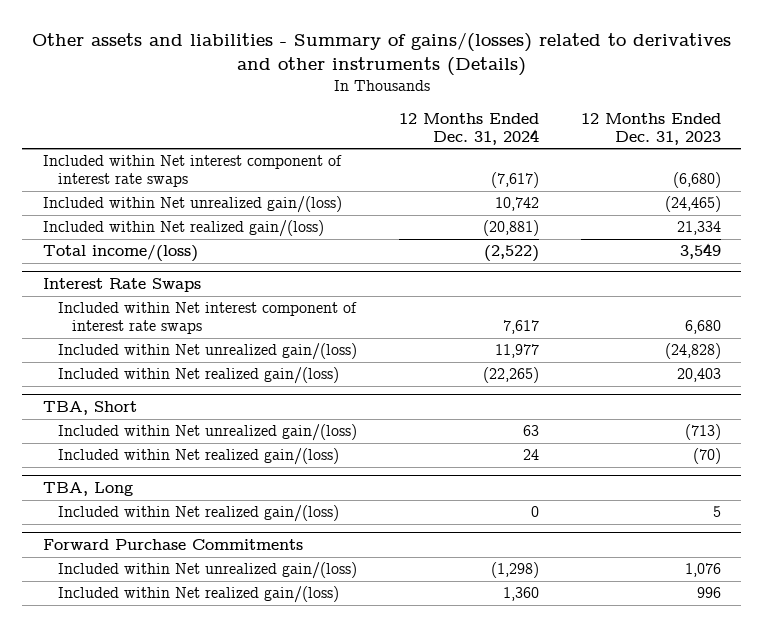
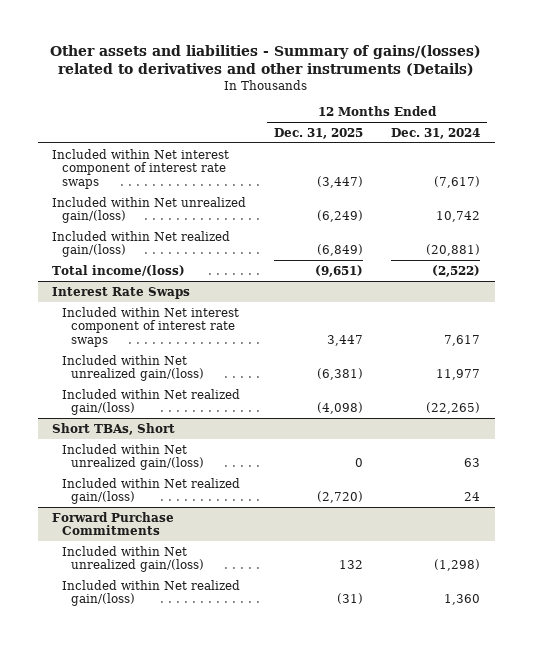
- | 12 Months Ended Dec. 31, 2024 | 12 Months Ended Dec. 31, 2023
+ | 12 Months Ended Dec. 31, 2025 | 12 Months Ended Dec. 31, 2024
- TBA, Short
+ Short TBAs, Short
- TBA, Long
- Included within Net realized gain/(loss) | 0 | 5

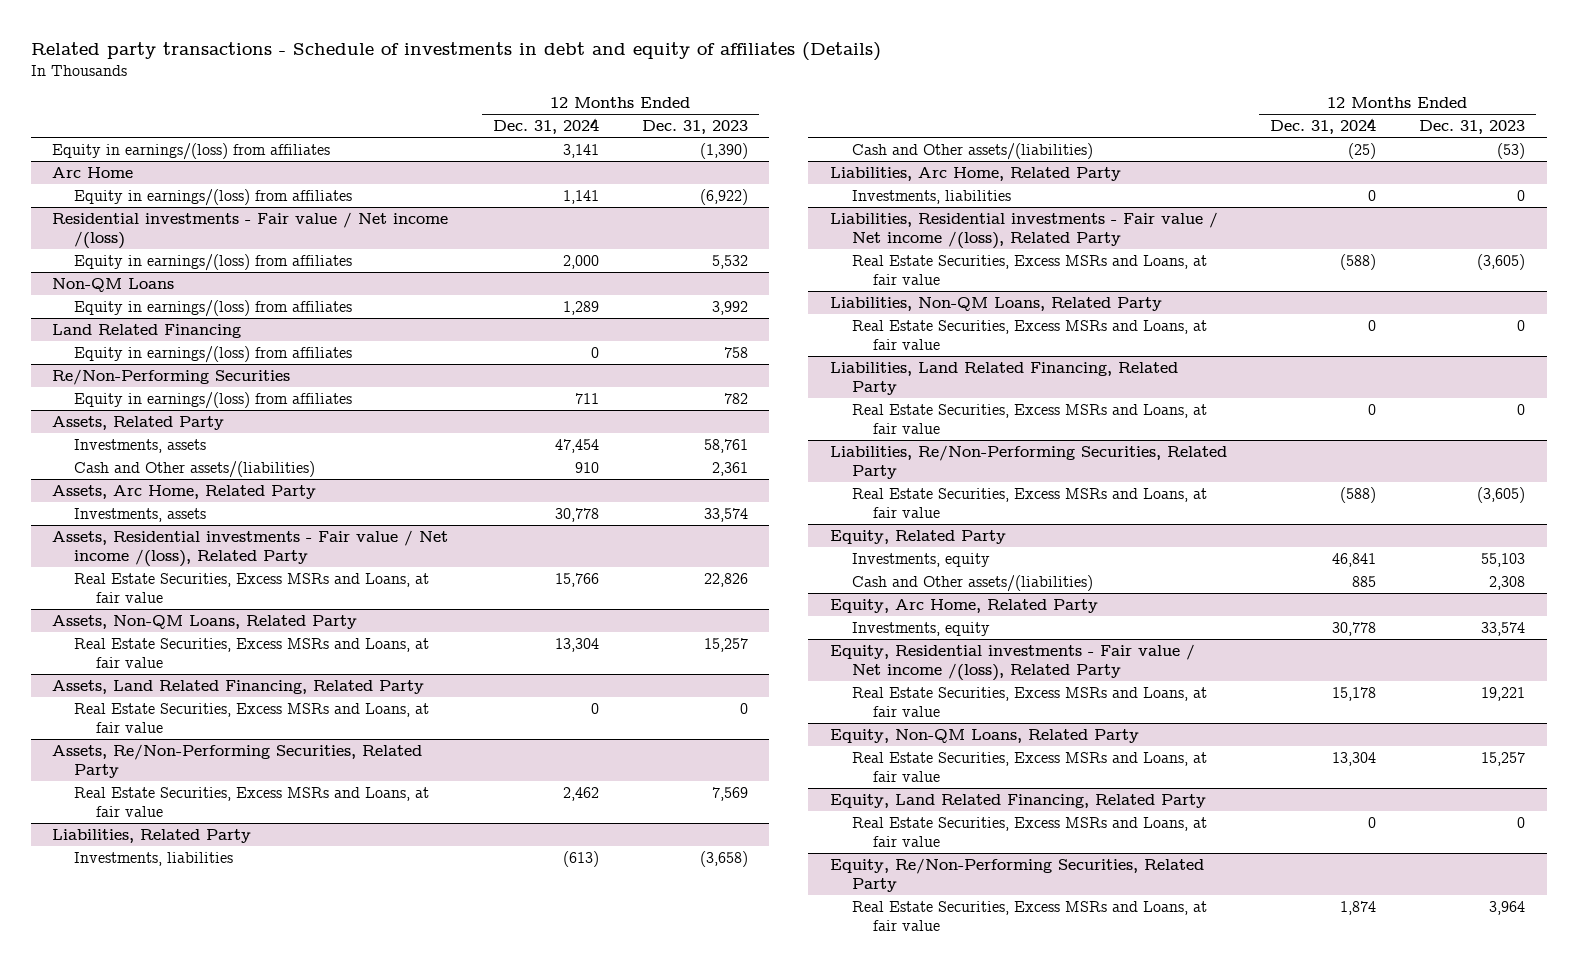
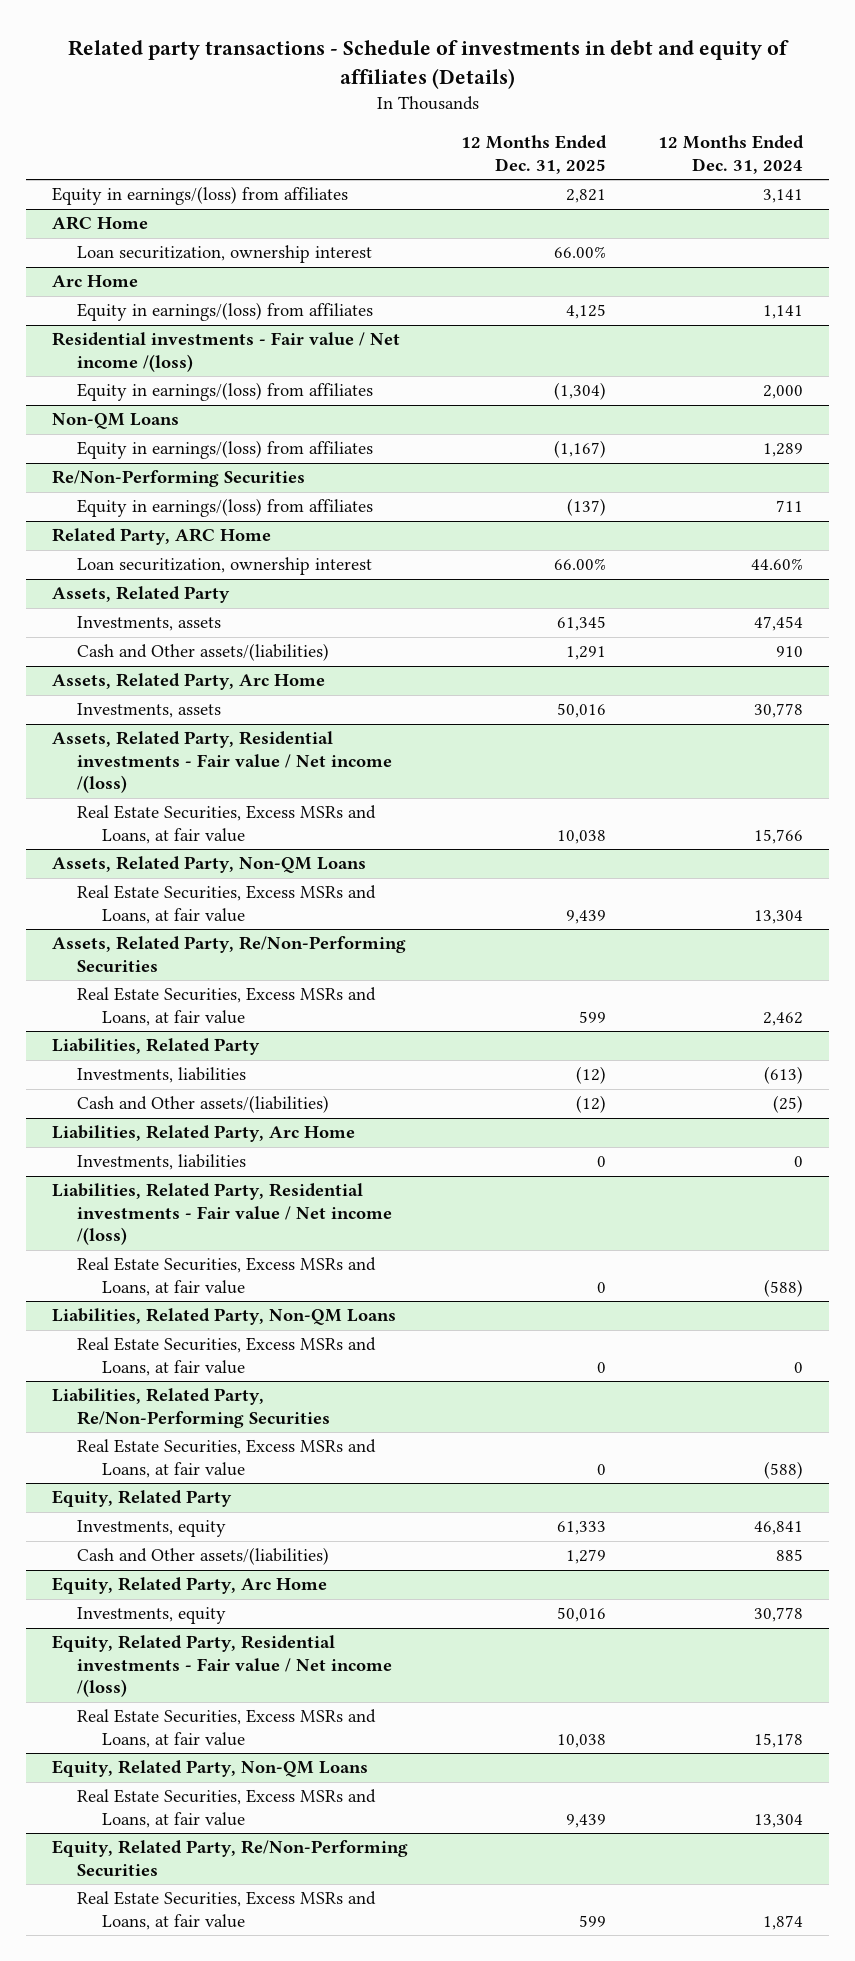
- | 12 Months Ended Dec. 31, 2024 | 12 Months Ended Dec. 31, 2023
+ | 12 Months Ended Dec. 31, 2025 | 12 Months Ended Dec. 31, 2024
+ ARC Home
+ Loan securitization, ownership interest | 66.00% |
- Land Related Financing
- Equity in earnings/(loss) from affiliates | 0 | 758
+ Related Party, ARC Home
+ Loan securitization, ownership interest | 66.00% | 44.60%
- Assets, Arc Home, Related Party
+ Assets, Related Party, Arc Home
- Assets, Residential investments - Fair value / Net income /(loss), Related Party
+ Assets, Related Party, Residential investments - Fair value / Net income /(loss)
- Assets, Non-QM Loans, Related Party
+ Assets, Related Party, Non-QM Loans
- Assets, Land Related Financing, Related Party
- Real Estate Securities, Excess MSRs and Loans, at fair value | 0 | 0
- Assets, Re/Non-Performing Securities, Related Party
+ Assets, Related Party, Re/Non-Performing Securities
- Liabilities, Arc Home, Related Party
+ Liabilities, Related Party, Arc Home
- Liabilities, Residential investments - Fair value / Net income /(loss), Related Party
+ Liabilities, Related Party, Residential investments - Fair value / Net income /(loss)
- Liabilities, Non-QM Loans, Related Party
- Real Estate Securities, Excess MSRs and Loans, at fair value | 0 | 0
- Liabilities, Land Related Financing, Related Party
+ Liabilities, Related Party, Non-QM Loans
- Liabilities, Re/Non-Performing Securities, Related Party
+ Liabilities, Related Party, Re/Non-Performing Securities
- Equity, Arc Home, Related Party
+ Equity, Related Party, Arc Home
- Equity, Residential investments - Fair value / Net income /(loss), Related Party
+ Equity, Related Party, Residential investments - Fair value / Net income /(loss)
- Equity, Non-QM Loans, Related Party
+ Equity, Related Party, Non-QM Loans
- Equity, Land Related Financing, Related Party
- Real Estate Securities, Excess MSRs and Loans, at fair value | 0 | 0
- Equity, Re/Non-Performing Securities, Related Party
+ Equity, Related Party, Re/Non-Performing Securities

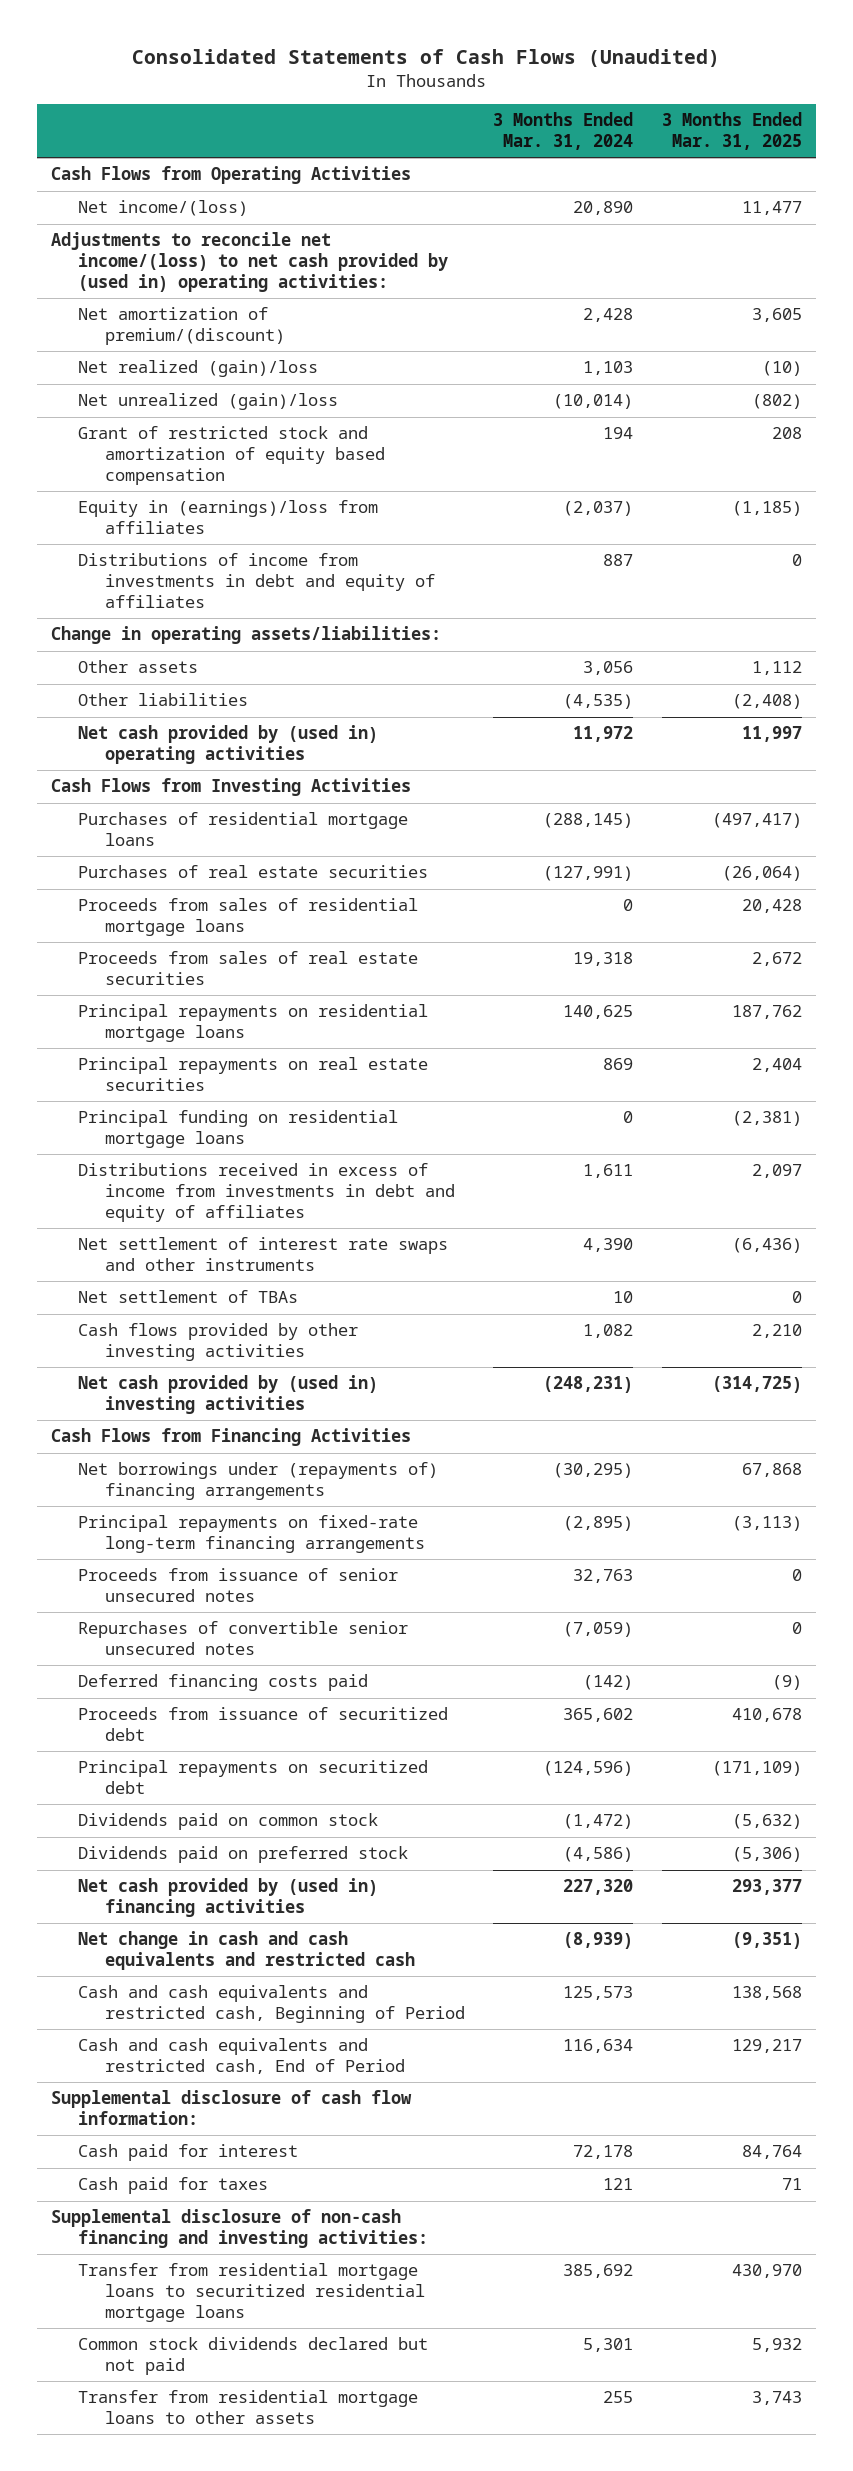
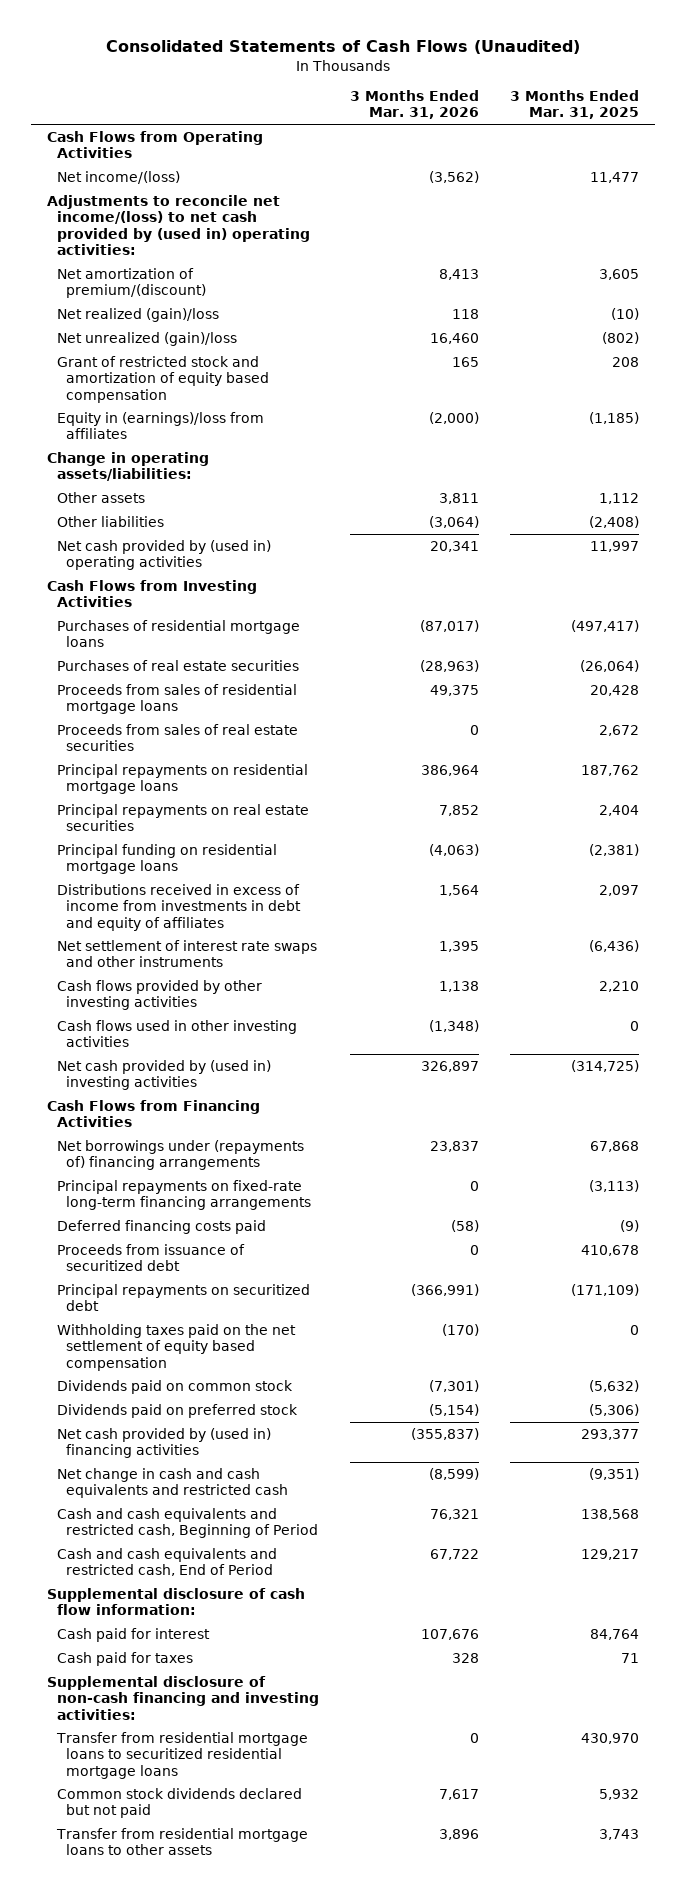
- | 3 Months Ended Mar. 31, 2024 | 3 Months Ended Mar. 31, 2025
+ | 3 Months Ended Mar. 31, 2026 | 3 Months Ended Mar. 31, 2025
- Distributions of income from investments in debt and equity of affiliates | 887 | 0
- Net settlement of TBAs | 10 | 0
+ Cash flows used in other investing activities | (1,348) | 0
- Proceeds from issuance of senior unsecured notes | 32,763 | 0
- Repurchases of convertible senior unsecured notes | (7,059) | 0
+ Withholding taxes paid on the net settlement of equity based compensation | (170) | 0

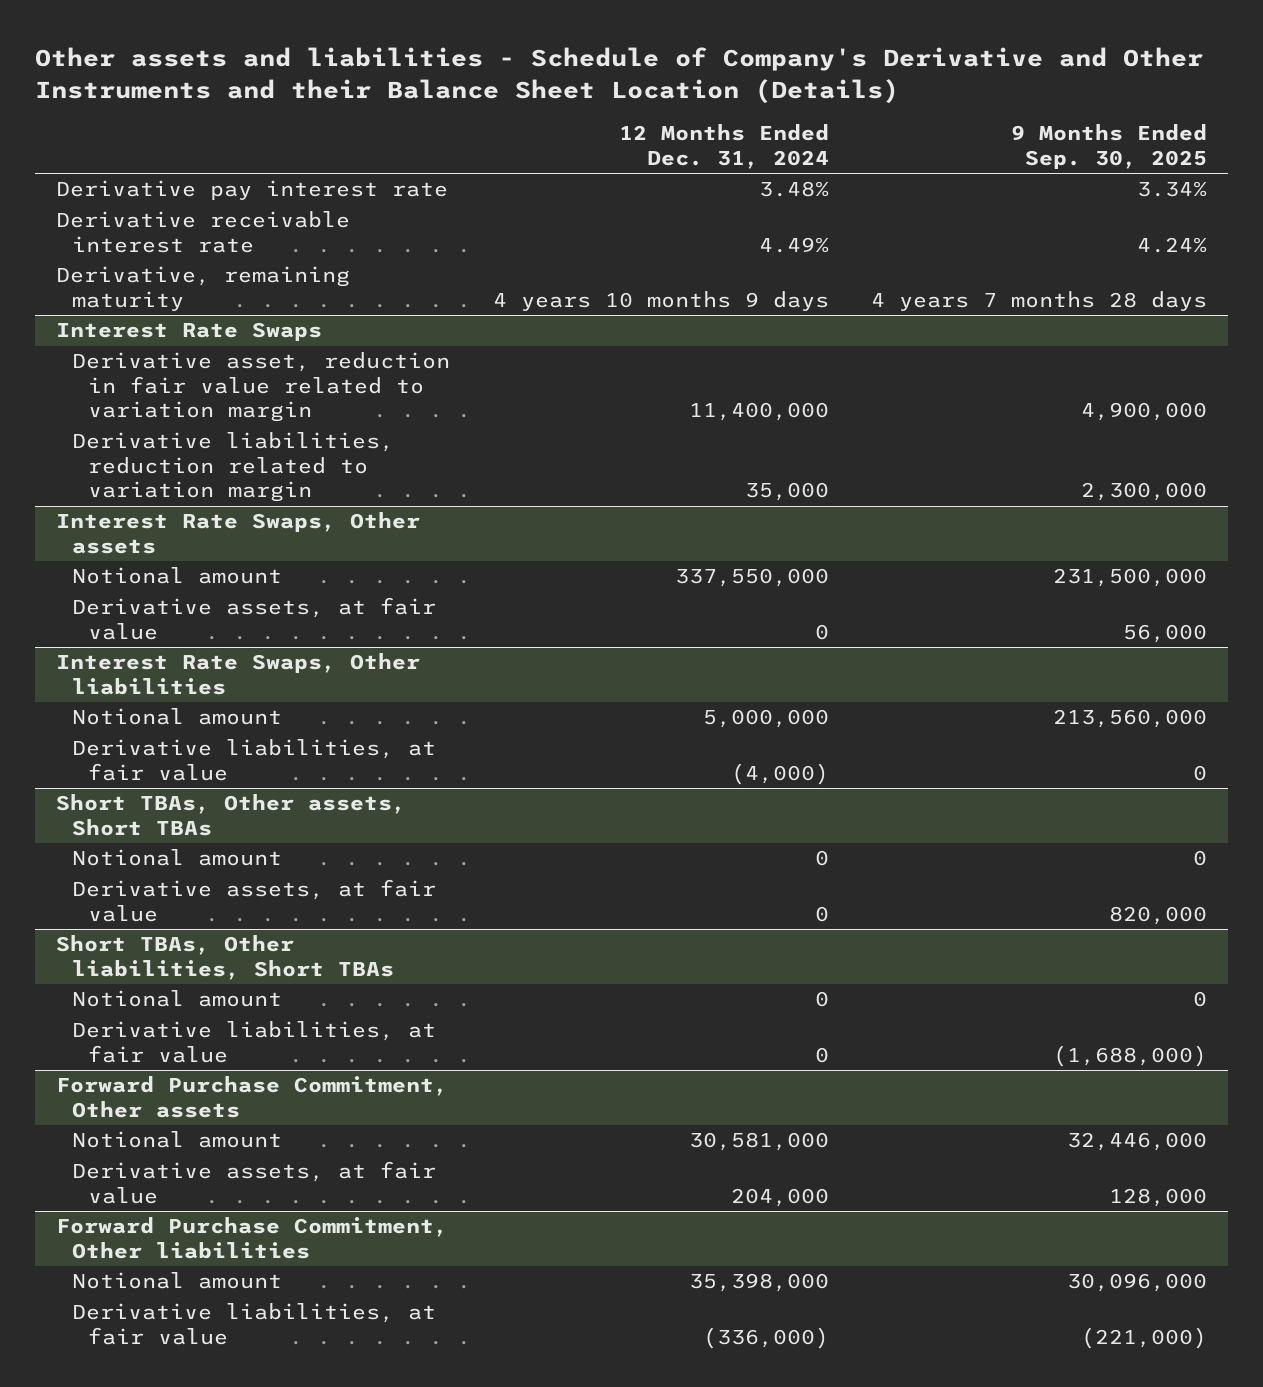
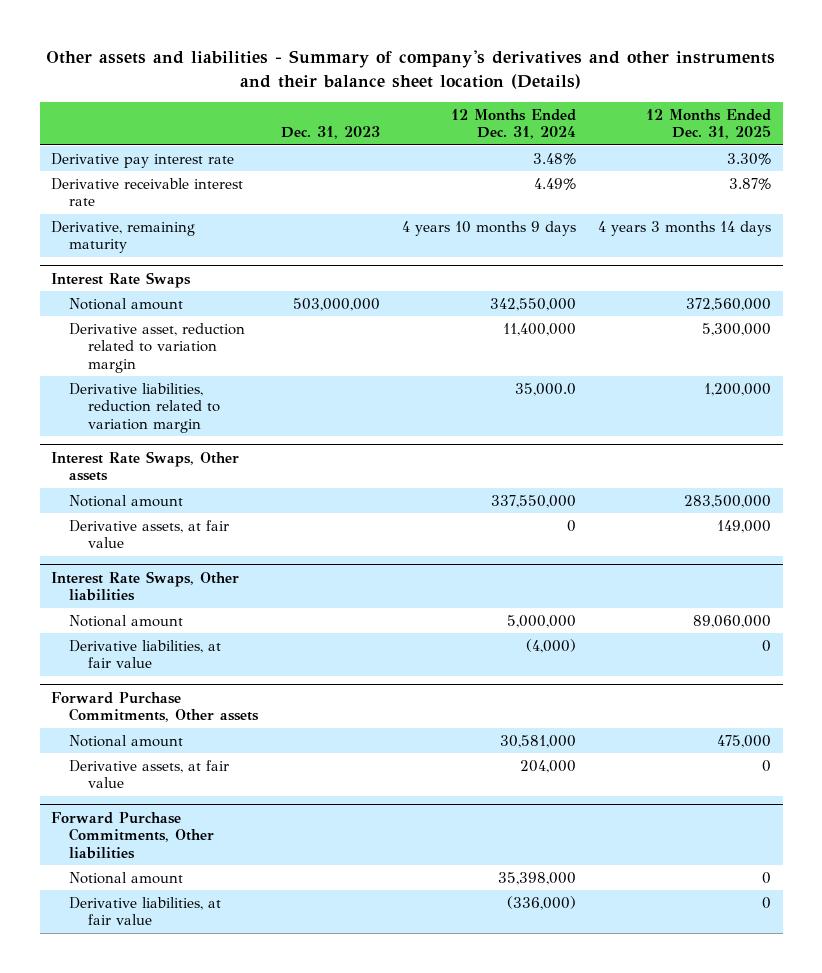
- Other assets and liabilities - Schedule of Company's Derivative and Other Instruments and their Balance Sheet Location (Details)
+ Other assets and liabilities - Summary of company's derivatives and other instruments and their balance sheet location (Details)
- | 12 Months Ended Dec. 31, 2024 | 9 Months Ended Sep. 30, 2025
+ | Dec. 31, 2023 | 12 Months Ended Dec. 31, 2024 | 12 Months Ended Dec. 31, 2025
@ Interest Rate Swaps
- Derivative asset, reduction in fair value related to variation margin | 11,400,000 | 4,900,000
- Derivative liabilities, reduction related to variation margin | 35,000 | 2,300,000
+ Notional amount | 503,000,000 | 342,550,000 | 372,560,000
+ Derivative asset, reduction related to variation margin | | 11,400,000 | 5,300,000
+ Derivative liabilities, reduction related to variation margin | | 35,000.0 | 1,200,000
- Short TBAs, Other assets, Short TBAs
- Notional amount | 0 | 0
- Derivative assets, at fair value | 0 | 820,000
- Short TBAs, Other liabilities, Short TBAs
- Notional amount | 0 | 0
- Derivative liabilities, at fair value | 0 | (1,688,000)
- Forward Purchase Commitment, Other assets
+ Forward Purchase Commitments, Other assets
- Forward Purchase Commitment, Other liabilities
+ Forward Purchase Commitments, Other liabilities

